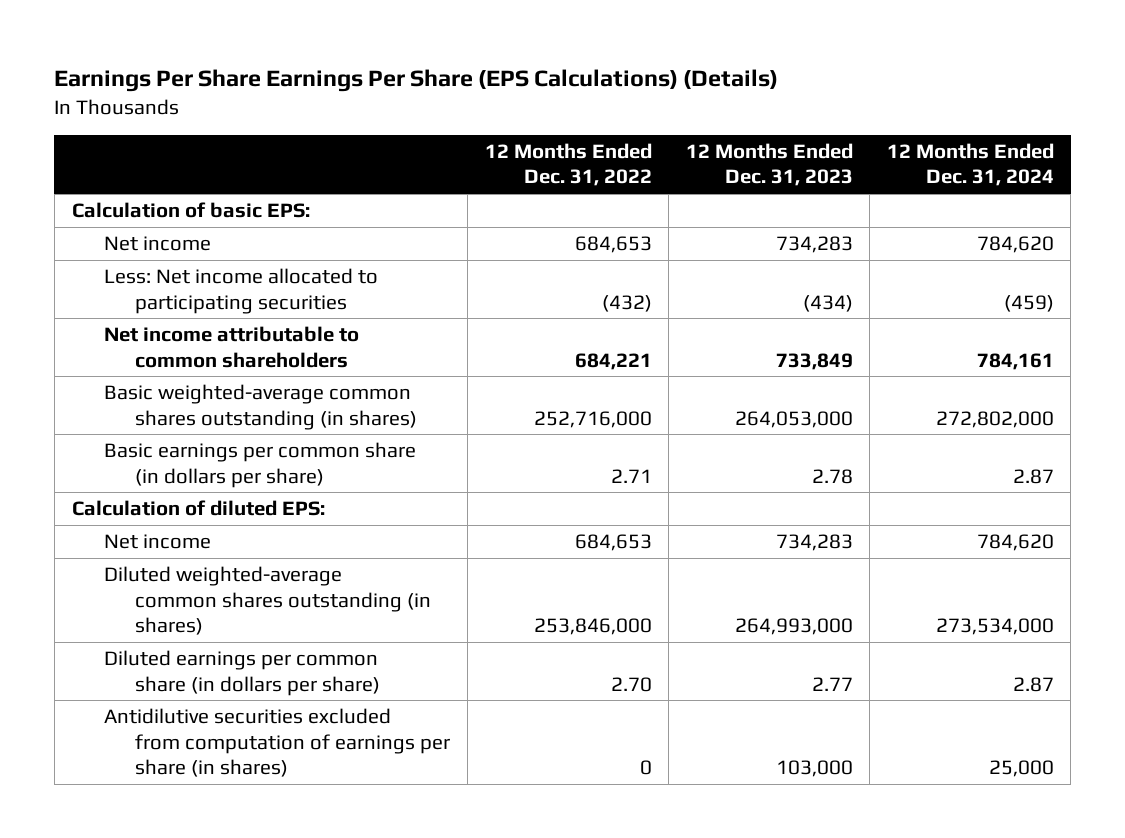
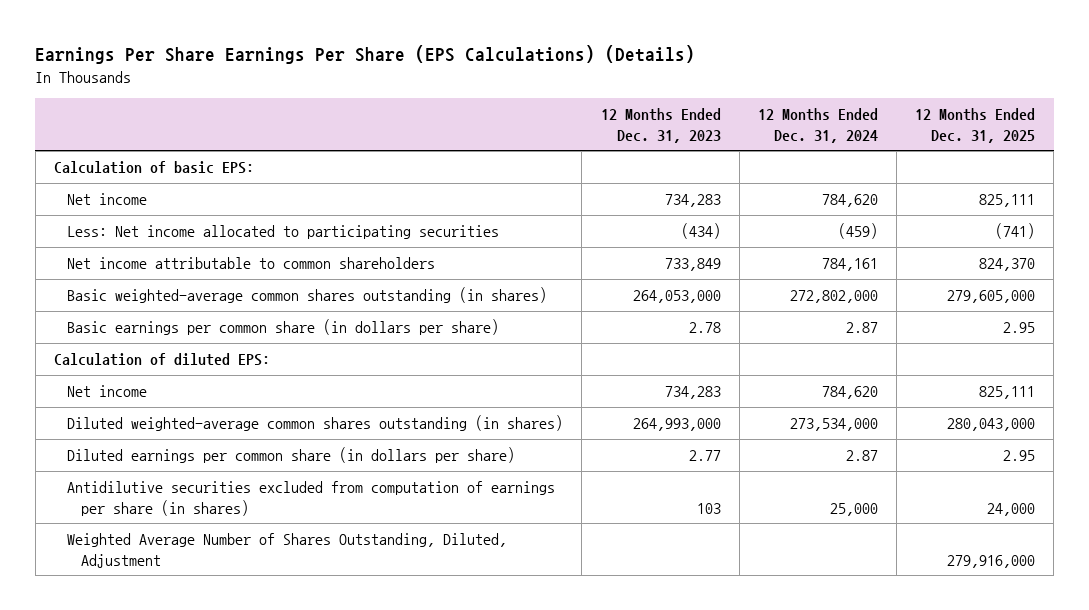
- | 12 Months Ended Dec. 31, 2022 | 12 Months Ended Dec. 31, 2023 | 12 Months Ended Dec. 31, 2024
+ | 12 Months Ended Dec. 31, 2023 | 12 Months Ended Dec. 31, 2024 | 12 Months Ended Dec. 31, 2025
- Antidilutive securities excluded from computation of earnings per share (in shares) | 0 | 103,000 | 25,000
+ Antidilutive securities excluded from computation of earnings per share (in shares) | 103 | 25,000 | 24,000
+ Weighted Average Number of Shares Outstanding, Diluted, Adjustment | | | 279,916,000

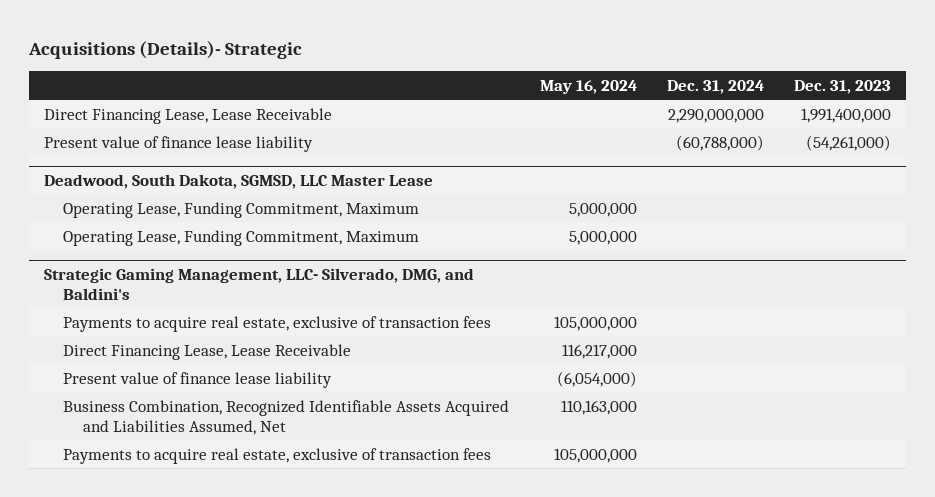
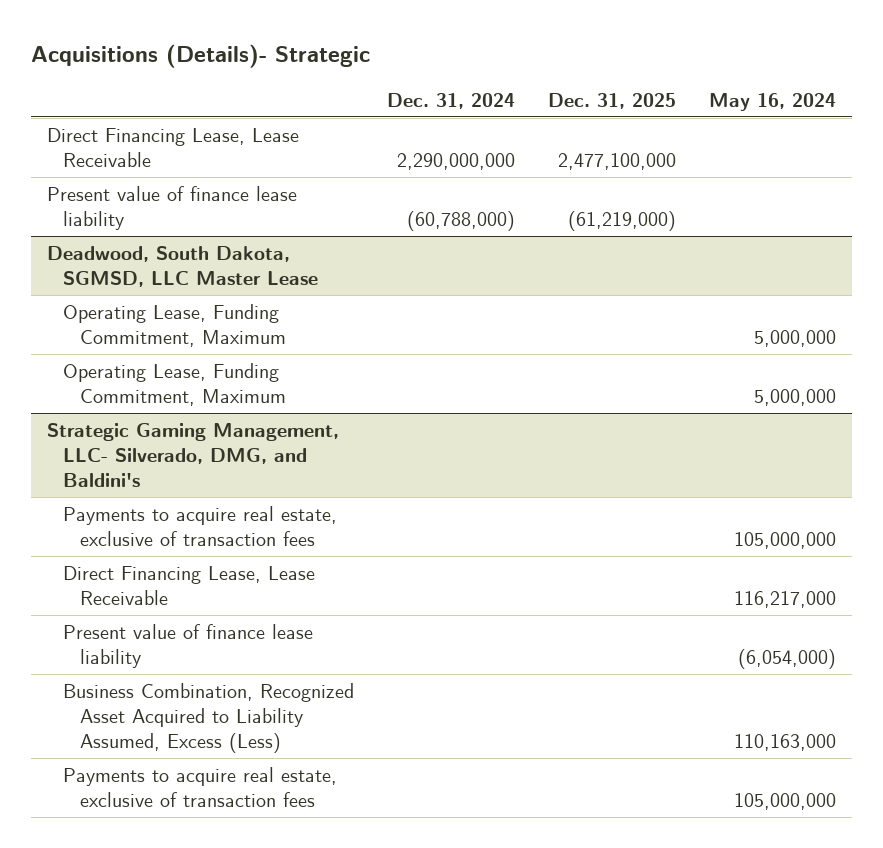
- | May 16, 2024 | Dec. 31, 2024 | Dec. 31, 2023
+ | Dec. 31, 2024 | Dec. 31, 2025 | May 16, 2024
@ Strategic Gaming Management, LLC- Silverado, DMG, and Baldini's
- Business Combination, Recognized Identifiable Assets Acquired and Liabilities Assumed, Net | 110,163,000 | |
+ Business Combination, Recognized Asset Acquired to Liability Assumed, Excess (Less) | | | 110,163,000

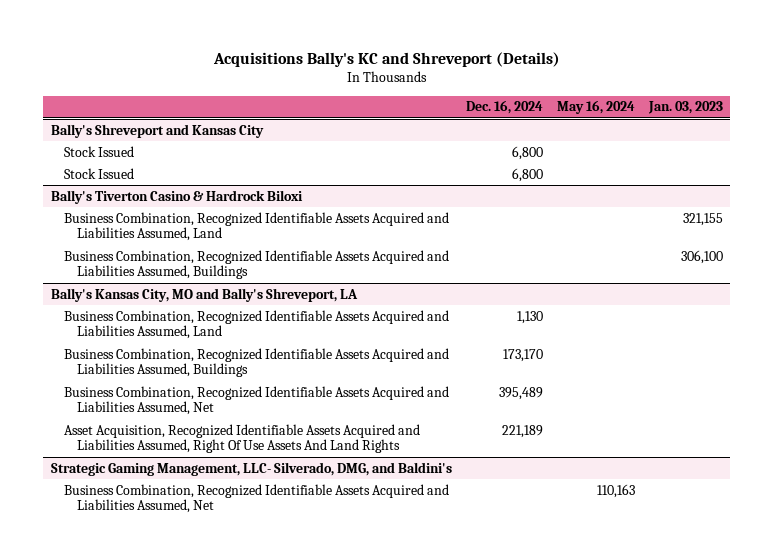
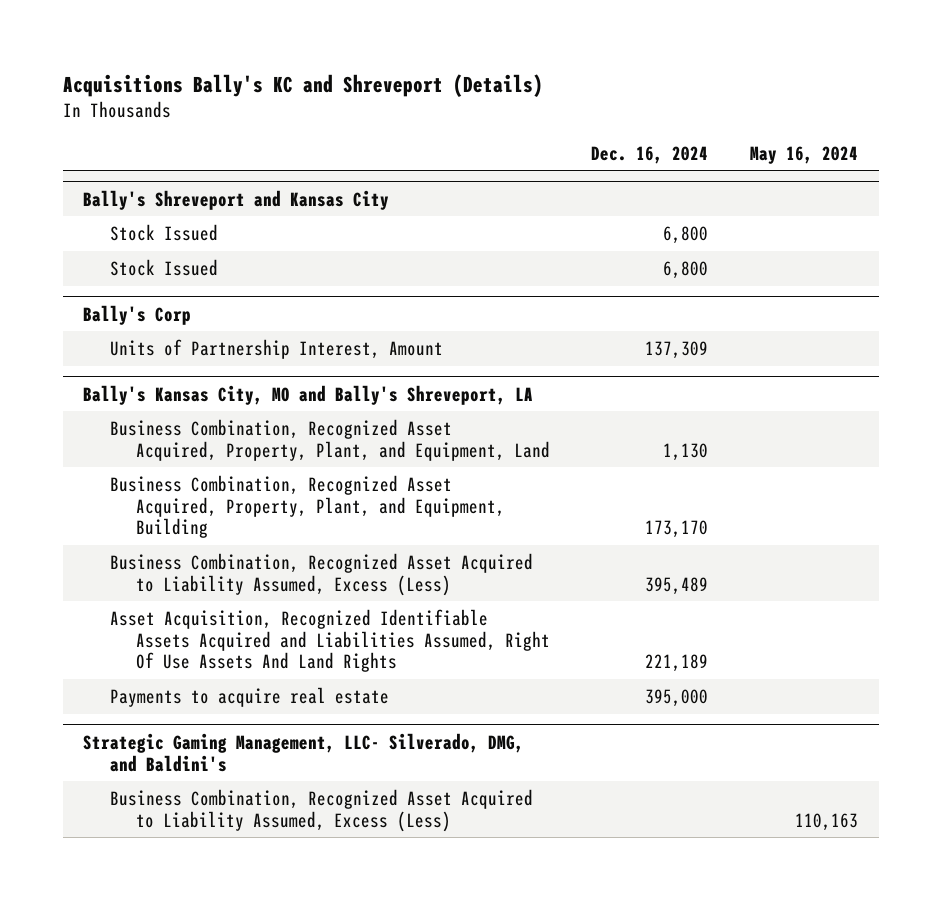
- | Dec. 16, 2024 | May 16, 2024 | Jan. 03, 2023
+ | Dec. 16, 2024 | May 16, 2024
- Bally's Tiverton Casino & Hardrock Biloxi
- Business Combination, Recognized Identifiable Assets Acquired and Liabilities Assumed, Land | | | 321,155
- Business Combination, Recognized Identifiable Assets Acquired and Liabilities Assumed, Buildings | | | 306,100
+ Bally's Corp
+ Units of Partnership Interest, Amount | 137,309 |
@ Bally's Kansas City, MO and Bally's Shreveport, LA
- Business Combination, Recognized Identifiable Assets Acquired and Liabilities Assumed, Land | 1,130 | |
- Business Combination, Recognized Identifiable Assets Acquired and Liabilities Assumed, Buildings | 173,170 | |
- Business Combination, Recognized Identifiable Assets Acquired and Liabilities Assumed, Net | 395,489 | |
+ Business Combination, Recognized Asset Acquired, Property, Plant, and Equipment, Land | 1,130 |
+ Business Combination, Recognized Asset Acquired, Property, Plant, and Equipment, Building | 173,170 |
+ Business Combination, Recognized Asset Acquired to Liability Assumed, Excess (Less) | 395,489 |
+ Payments to acquire real estate | 395,000 |
@ Strategic Gaming Management, LLC- Silverado, DMG, and Baldini's
- Business Combination, Recognized Identifiable Assets Acquired and Liabilities Assumed, Net | | 110,163 |
+ Business Combination, Recognized Asset Acquired to Liability Assumed, Excess (Less) | | 110,163

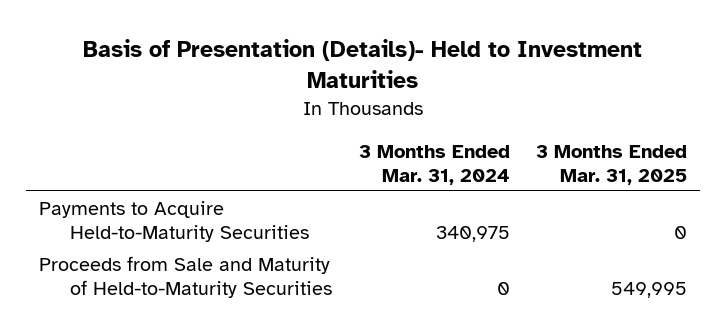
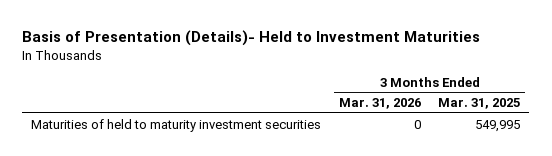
- | 3 Months Ended Mar. 31, 2024 | 3 Months Ended Mar. 31, 2025
+ | 3 Months Ended Mar. 31, 2026 | 3 Months Ended Mar. 31, 2025
- Payments to Acquire Held-to-Maturity Securities | 340,975 | 0
- Proceeds from Sale and Maturity of Held-to-Maturity Securities | 0 | 549,995
+ Maturities of held to maturity investment securities | 0 | 549,995

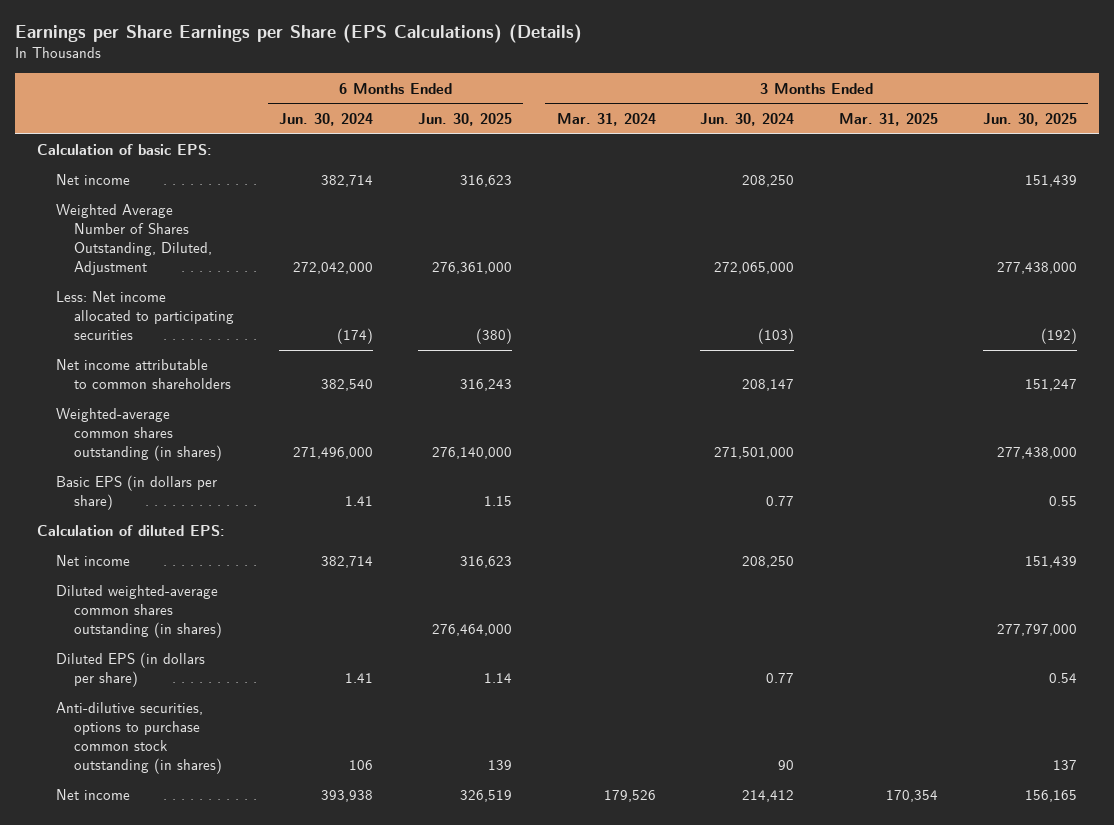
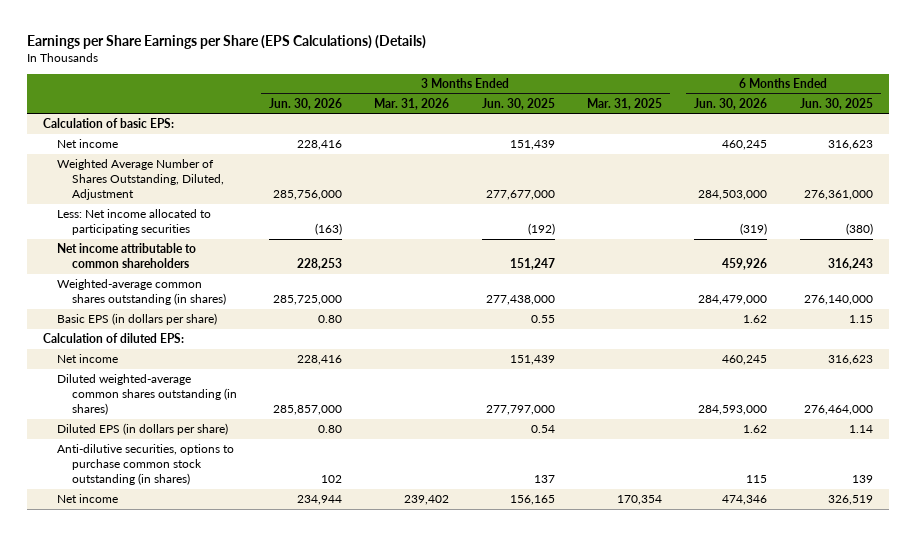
- | 6 Months Ended Jun. 30, 2024 | 6 Months Ended Jun. 30, 2025 | 3 Months Ended Mar. 31, 2024 | 3 Months Ended Jun. 30, 2024 | 3 Months Ended Mar. 31, 2025 | 3 Months Ended Jun. 30, 2025
+ | 3 Months Ended Jun. 30, 2026 | 3 Months Ended Mar. 31, 2026 | 3 Months Ended Jun. 30, 2025 | 3 Months Ended Mar. 31, 2025 | 6 Months Ended Jun. 30, 2026 | 6 Months Ended Jun. 30, 2025
- Weighted Average Number of Shares Outstanding, Diluted, Adjustment | 272,042,000 | 276,361,000 | | 272,065,000 | | 277,438,000
+ Weighted Average Number of Shares Outstanding, Diluted, Adjustment | 285,756,000 | | 277,677,000 | | 284,503,000 | 276,361,000

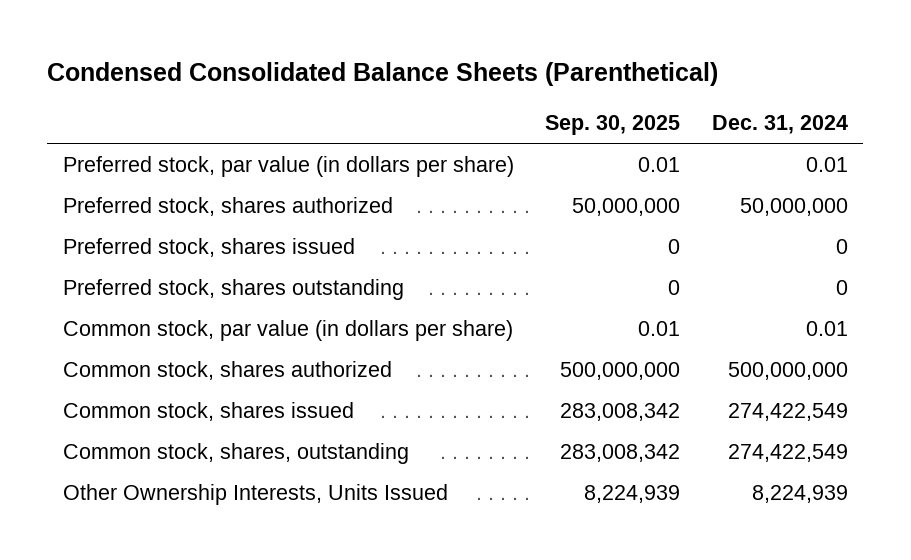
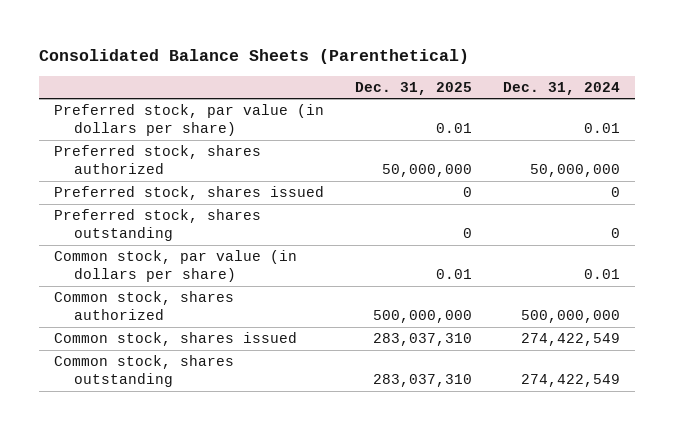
- Condensed Consolidated Balance Sheets (Parenthetical)
+ Consolidated Balance Sheets (Parenthetical)
- | Sep. 30, 2025 | Dec. 31, 2024
+ | Dec. 31, 2025 | Dec. 31, 2024
- Common stock, shares, outstanding | 283,008,342 | 274,422,549
- Other Ownership Interests, Units Issued | 8,224,939 | 8,224,939
+ Common stock, shares outstanding | 283,037,310 | 274,422,549

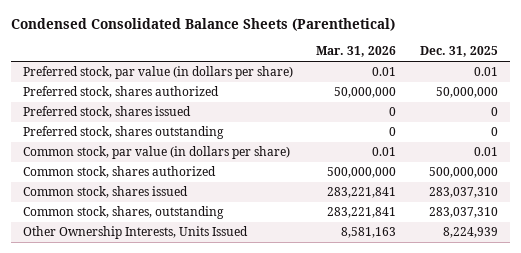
- Consolidated Balance Sheets (Parenthetical)
+ Condensed Consolidated Balance Sheets (Parenthetical)
- | Dec. 31, 2025 | Dec. 31, 2024
+ | Mar. 31, 2026 | Dec. 31, 2025
- Common stock, shares outstanding | 283,037,310 | 274,422,549
+ Common stock, shares, outstanding | 283,221,841 | 283,037,310
+ Other Ownership Interests, Units Issued | 8,581,163 | 8,224,939

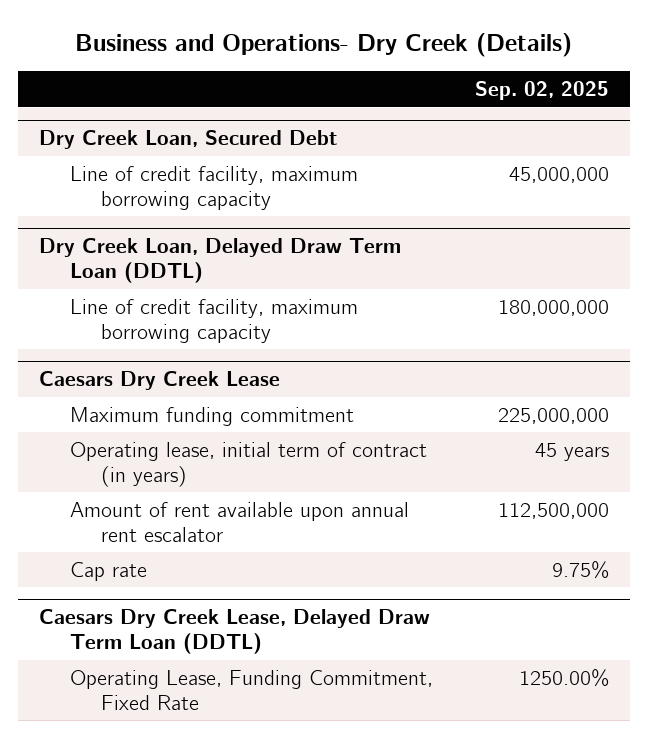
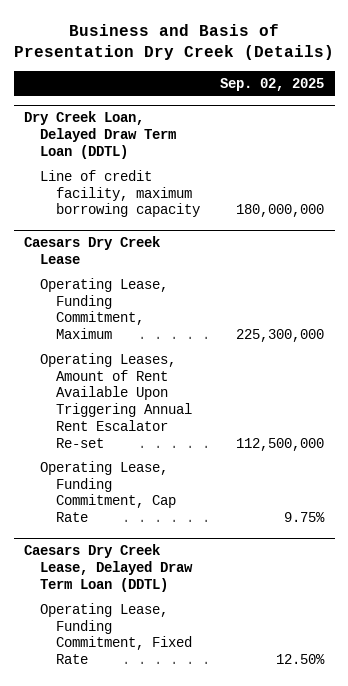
- Business and Operations- Dry Creek (Details)
+ Business and Basis of Presentation Dry Creek (Details)
- Dry Creek Loan, Secured Debt
- Line of credit facility, maximum borrowing capacity | 45,000,000
@ Caesars Dry Creek Lease
- Maximum funding commitment | 225,000,000
- Operating lease, initial term of contract (in years) | 45 years
- Amount of rent available upon annual rent escalator | 112,500,000
- Cap rate | 9.75%
+ Operating Lease, Funding Commitment, Maximum | 225,300,000
+ Operating Leases, Amount of Rent Available Upon Triggering Annual Rent Escalator Re-set | 112,500,000
+ Operating Lease, Funding Commitment, Cap Rate | 9.75%
@ Caesars Dry Creek Lease, Delayed Draw Term Loan (DDTL)
- Operating Lease, Funding Commitment, Fixed Rate | 1250.00%
+ Operating Lease, Funding Commitment, Fixed Rate | 12.50%

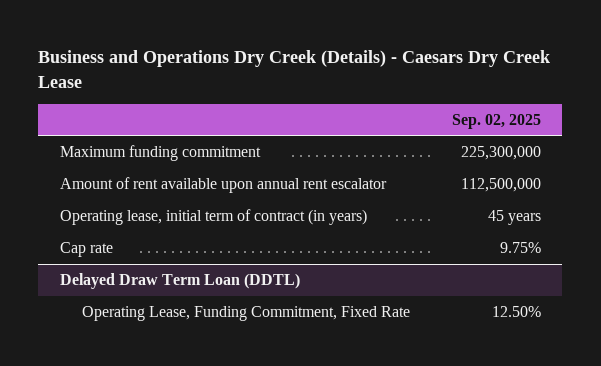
- Business and Basis of Presentation Dry Creek (Details)
+ Business and Operations Dry Creek (Details) - Caesars Dry Creek Lease
- Dry Creek Loan, Delayed Draw Term Loan (DDTL)
- Line of credit facility, maximum borrowing capacity | 180,000,000
- Caesars Dry Creek Lease
- Operating Lease, Funding Commitment, Maximum | 225,300,000
- Operating Leases, Amount of Rent Available Upon Triggering Annual Rent Escalator Re-set | 112,500,000
- Operating Lease, Funding Commitment, Cap Rate | 9.75%
- Caesars Dry Creek Lease, Delayed Draw Term Loan (DDTL)
+ Maximum funding commitment | 225,300,000
+ Amount of rent available upon annual rent escalator | 112,500,000
+ Operating lease, initial term of contract (in years) | 45 years
+ Cap rate | 9.75%
+ Delayed Draw Term Loan (DDTL)

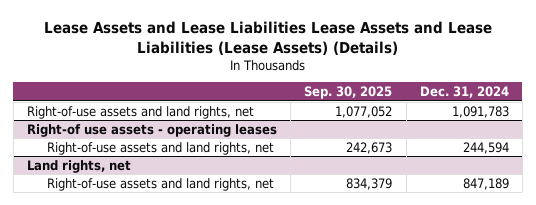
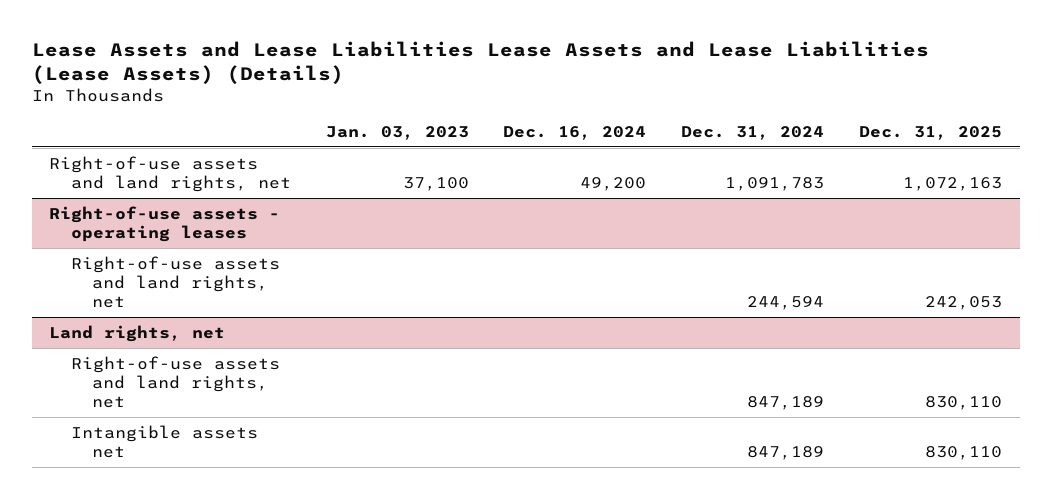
- | Sep. 30, 2025 | Dec. 31, 2024
+ | Jan. 03, 2023 | Dec. 16, 2024 | Dec. 31, 2024 | Dec. 31, 2025
- Right-of use assets - operating leases
+ Right-of-use assets - operating leases
@ Land rights, net
+ Intangible assets net | | | 847,189 | 830,110

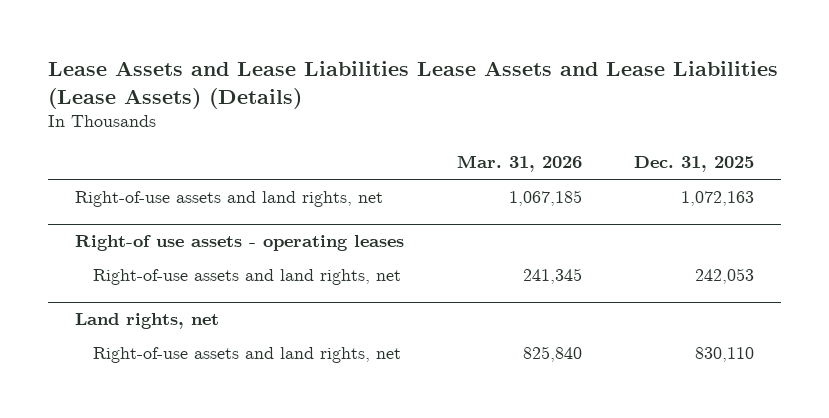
- | Jan. 03, 2023 | Dec. 16, 2024 | Dec. 31, 2024 | Dec. 31, 2025
+ | Mar. 31, 2026 | Dec. 31, 2025
- Right-of-use assets - operating leases
+ Right-of use assets - operating leases
@ Land rights, net
- Intangible assets net | | | 847,189 | 830,110

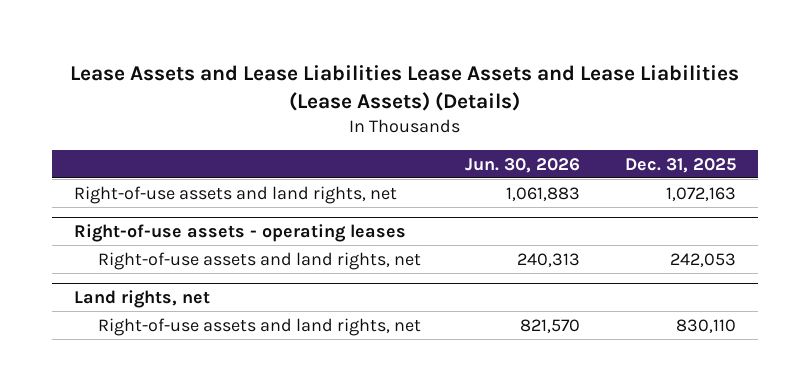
- | Mar. 31, 2026 | Dec. 31, 2025
+ | Jun. 30, 2026 | Dec. 31, 2025
- Right-of use assets - operating leases
+ Right-of-use assets - operating leases

